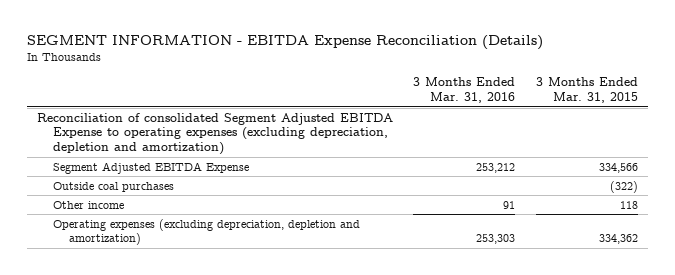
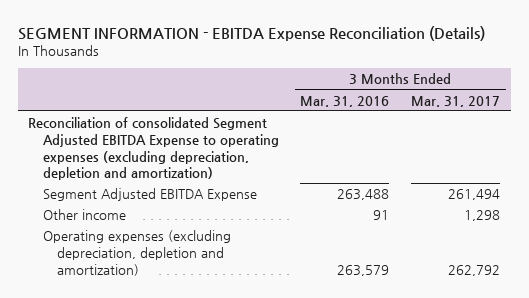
- | 3 Months Ended Mar. 31, 2016 | 3 Months Ended Mar. 31, 2015
+ | 3 Months Ended Mar. 31, 2016 | 3 Months Ended Mar. 31, 2017
- Segment Adjusted EBITDA Expense | 253,212 | 334,566
- Outside coal purchases | | (322)
+ Segment Adjusted EBITDA Expense | 263,488 | 261,494
- Operating expenses (excluding depreciation, depletion and amortization) | 253,303 | 334,362
+ Operating expenses (excluding depreciation, depletion and amortization) | 263,579 | 262,792

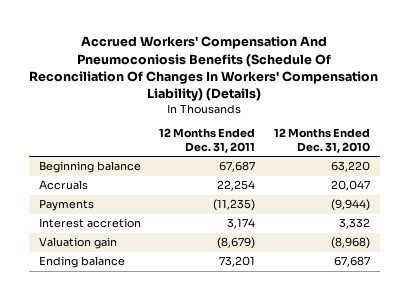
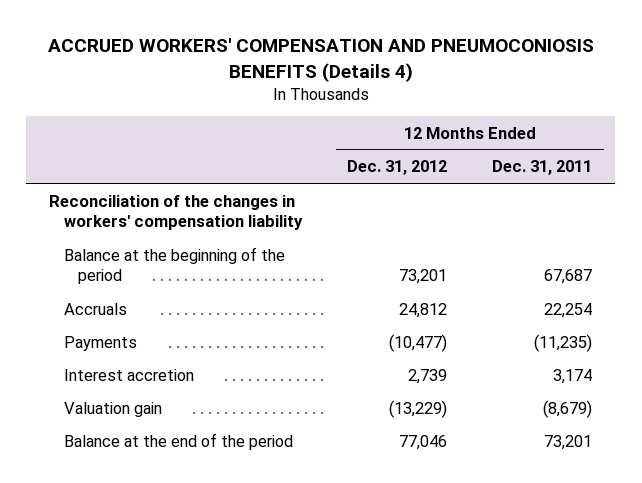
- Accrued Workers' Compensation And Pneumoconiosis Benefits (Schedule Of Reconciliation Of Changes In Workers' Compensation Liability) (Details)
+ ACCRUED WORKERS' COMPENSATION AND PNEUMOCONIOSIS BENEFITS (Details 4)
- | 12 Months Ended Dec. 31, 2011 | 12 Months Ended Dec. 31, 2010
+ | 12 Months Ended Dec. 31, 2012 | 12 Months Ended Dec. 31, 2011
- Beginning balance | 67,687 | 63,220
+ Reconciliation of the changes in workers' compensation liability
+ Balance at the beginning of the period | 73,201 | 67,687
- Ending balance | 73,201 | 67,687
+ Balance at the end of the period | 77,046 | 73,201

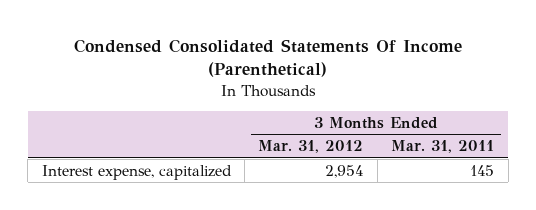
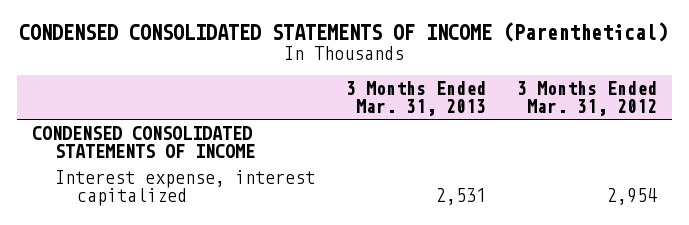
- Condensed Consolidated Statements Of Income (Parenthetical)
+ CONDENSED CONSOLIDATED STATEMENTS OF INCOME (Parenthetical)
- | 3 Months Ended Mar. 31, 2012 | 3 Months Ended Mar. 31, 2011
+ | 3 Months Ended Mar. 31, 2013 | 3 Months Ended Mar. 31, 2012
- Interest expense, capitalized | 2,954 | 145
+ CONDENSED CONSOLIDATED STATEMENTS OF INCOME
+ Interest expense, interest capitalized | 2,531 | 2,954

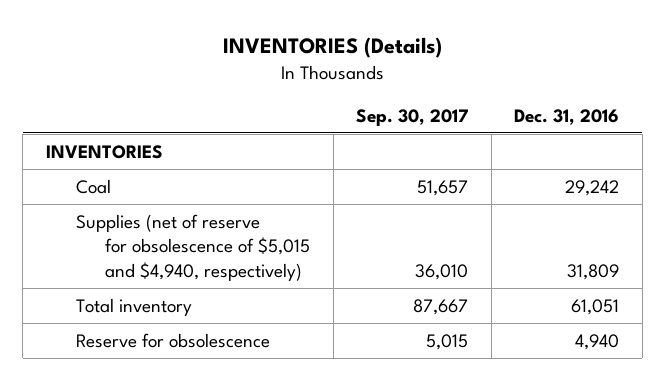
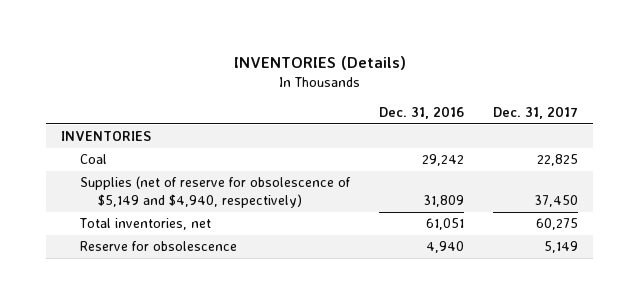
- | Sep. 30, 2017 | Dec. 31, 2016
+ | Dec. 31, 2016 | Dec. 31, 2017
- Supplies (net of reserve for obsolescence of $5,015 and $4,940, respectively) | 36,010 | 31,809
- Total inventory | 87,667 | 61,051
+ Supplies (net of reserve for obsolescence of $5,149 and $4,940, respectively) | 31,809 | 37,450
+ Total inventories, net | 61,051 | 60,275

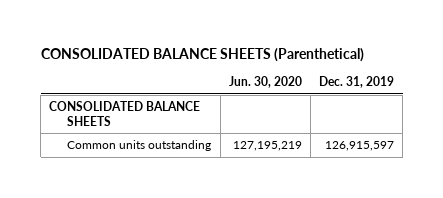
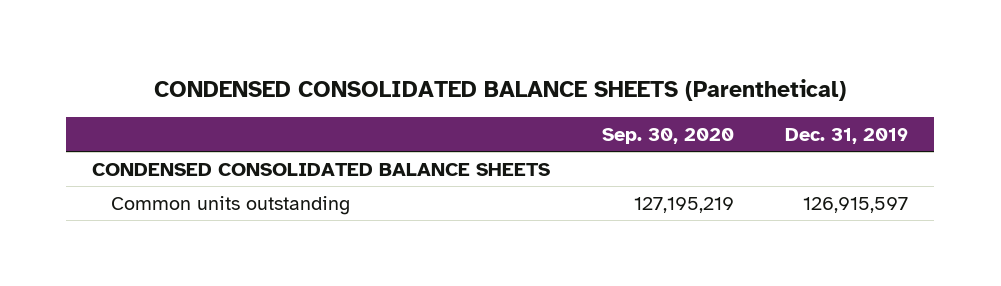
- CONSOLIDATED BALANCE SHEETS (Parenthetical)
+ CONDENSED CONSOLIDATED BALANCE SHEETS (Parenthetical)
- | Jun. 30, 2020 | Dec. 31, 2019
+ | Sep. 30, 2020 | Dec. 31, 2019
- CONSOLIDATED BALANCE SHEETS
+ CONDENSED CONSOLIDATED BALANCE SHEETS

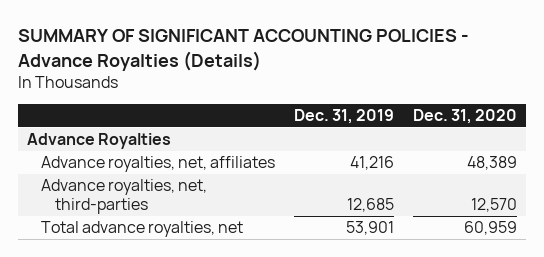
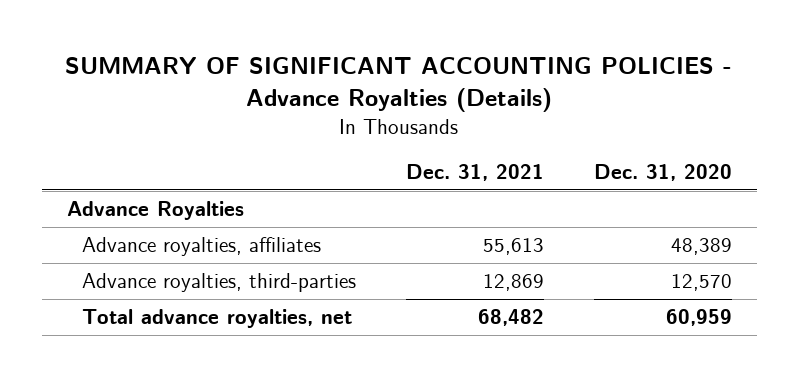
- | Dec. 31, 2019 | Dec. 31, 2020
+ | Dec. 31, 2021 | Dec. 31, 2020
- Advance royalties, net, affiliates | 41,216 | 48,389
- Advance royalties, net, third-parties | 12,685 | 12,570
+ Advance royalties, affiliates | 55,613 | 48,389
+ Advance royalties, third-parties | 12,869 | 12,570

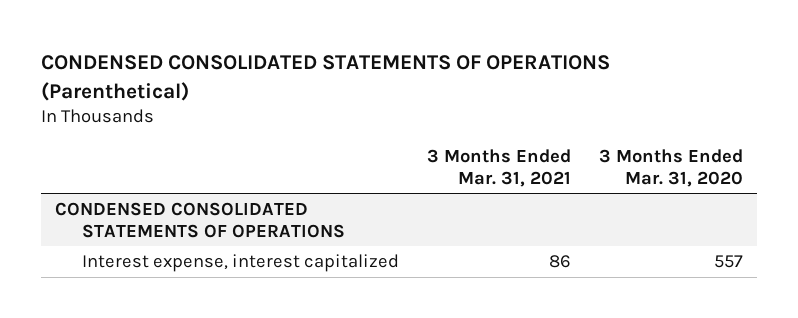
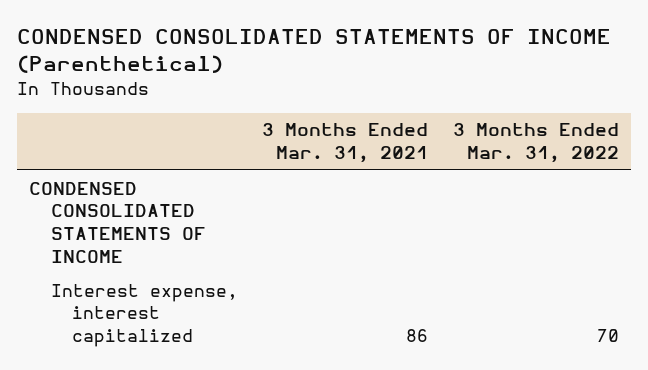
- CONDENSED CONSOLIDATED STATEMENTS OF OPERATIONS (Parenthetical)
+ CONDENSED CONSOLIDATED STATEMENTS OF INCOME (Parenthetical)
- | 3 Months Ended Mar. 31, 2021 | 3 Months Ended Mar. 31, 2020
+ | 3 Months Ended Mar. 31, 2021 | 3 Months Ended Mar. 31, 2022
- CONDENSED CONSOLIDATED STATEMENTS OF OPERATIONS
+ CONDENSED CONSOLIDATED STATEMENTS OF INCOME

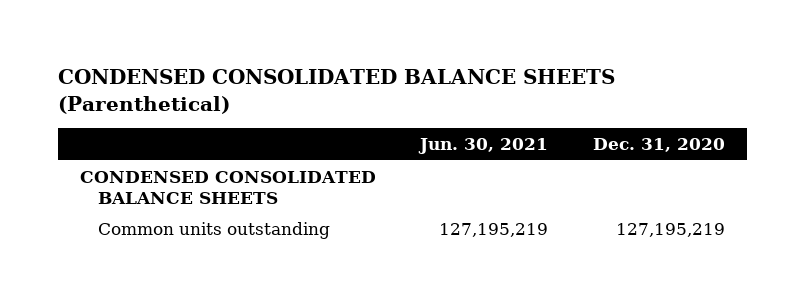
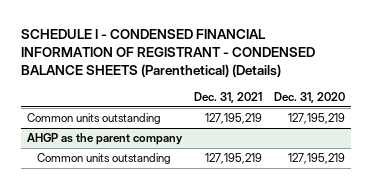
- CONDENSED CONSOLIDATED BALANCE SHEETS (Parenthetical)
+ SCHEDULE I - CONDENSED FINANCIAL INFORMATION OF REGISTRANT - CONDENSED BALANCE SHEETS (Parenthetical) (Details)
- | Jun. 30, 2021 | Dec. 31, 2020
+ | Dec. 31, 2021 | Dec. 31, 2020
- CONDENSED CONSOLIDATED BALANCE SHEETS
+ AHGP as the parent company
+ Common units outstanding | 127,195,219 | 127,195,219

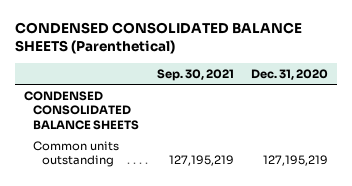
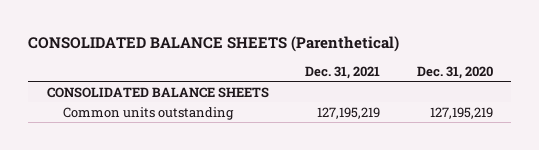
- CONDENSED CONSOLIDATED BALANCE SHEETS (Parenthetical)
+ CONSOLIDATED BALANCE SHEETS (Parenthetical)
- | Sep. 30, 2021 | Dec. 31, 2020
+ | Dec. 31, 2021 | Dec. 31, 2020
- CONDENSED CONSOLIDATED BALANCE SHEETS
+ CONSOLIDATED BALANCE SHEETS

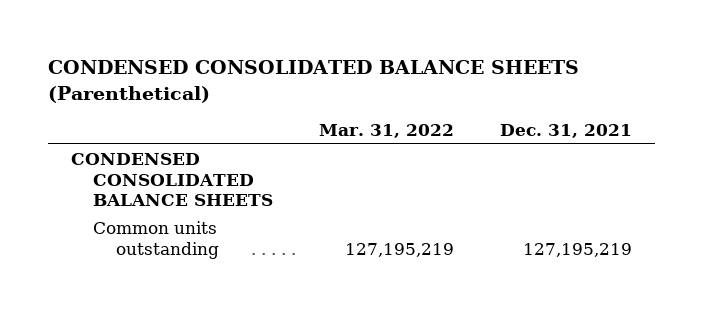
- CONSOLIDATED BALANCE SHEETS (Parenthetical)
+ CONDENSED CONSOLIDATED BALANCE SHEETS (Parenthetical)
- | Dec. 31, 2021 | Dec. 31, 2020
+ | Mar. 31, 2022 | Dec. 31, 2021
- CONSOLIDATED BALANCE SHEETS
+ CONDENSED CONSOLIDATED BALANCE SHEETS

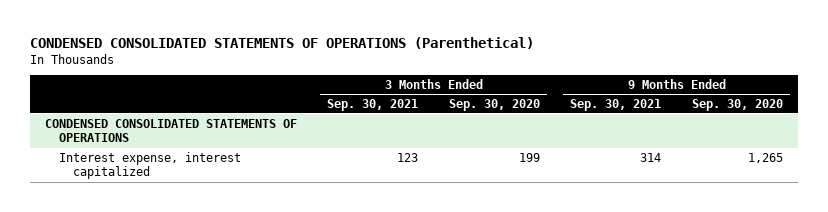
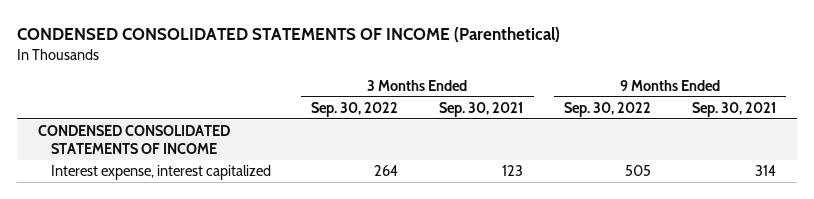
- CONDENSED CONSOLIDATED STATEMENTS OF OPERATIONS (Parenthetical)
+ CONDENSED CONSOLIDATED STATEMENTS OF INCOME (Parenthetical)
- | 3 Months Ended Sep. 30, 2021 | 3 Months Ended Sep. 30, 2020 | 9 Months Ended Sep. 30, 2021 | 9 Months Ended Sep. 30, 2020
+ | 3 Months Ended Sep. 30, 2022 | 3 Months Ended Sep. 30, 2021 | 9 Months Ended Sep. 30, 2022 | 9 Months Ended Sep. 30, 2021
- CONDENSED CONSOLIDATED STATEMENTS OF OPERATIONS
+ CONDENSED CONSOLIDATED STATEMENTS OF INCOME

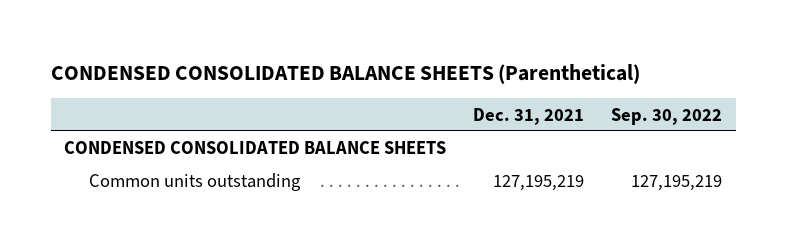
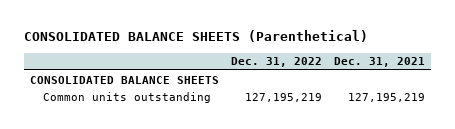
- CONDENSED CONSOLIDATED BALANCE SHEETS (Parenthetical)
+ CONSOLIDATED BALANCE SHEETS (Parenthetical)
- | Dec. 31, 2021 | Sep. 30, 2022
+ | Dec. 31, 2022 | Dec. 31, 2021
- CONDENSED CONSOLIDATED BALANCE SHEETS
+ CONSOLIDATED BALANCE SHEETS

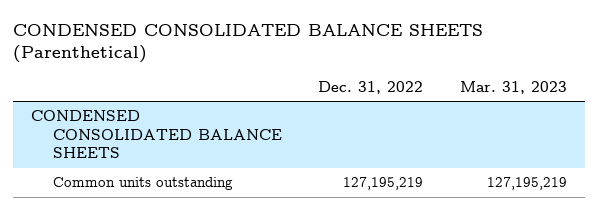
- CONSOLIDATED BALANCE SHEETS (Parenthetical)
+ CONDENSED CONSOLIDATED BALANCE SHEETS (Parenthetical)
- | Dec. 31, 2022 | Dec. 31, 2021
+ | Dec. 31, 2022 | Mar. 31, 2023
- CONSOLIDATED BALANCE SHEETS
+ CONDENSED CONSOLIDATED BALANCE SHEETS

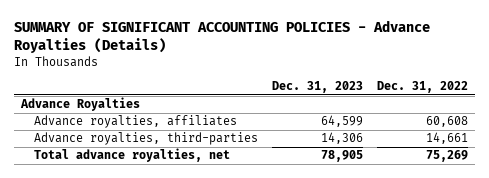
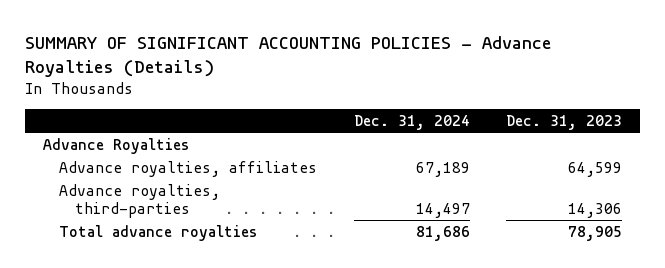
- | Dec. 31, 2023 | Dec. 31, 2022
+ | Dec. 31, 2024 | Dec. 31, 2023
- Total advance royalties, net | 78,905 | 75,269
+ Total advance royalties | 81,686 | 78,905

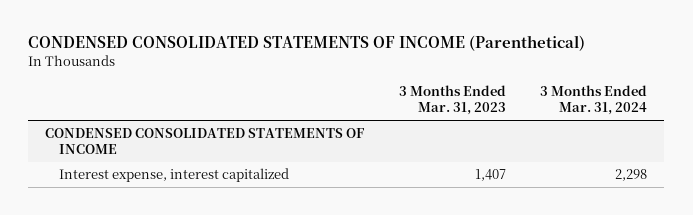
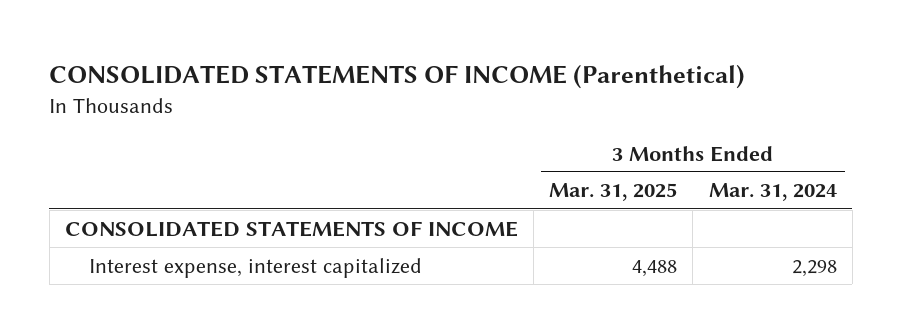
- CONDENSED CONSOLIDATED STATEMENTS OF INCOME (Parenthetical)
+ CONSOLIDATED STATEMENTS OF INCOME (Parenthetical)
- | 3 Months Ended Mar. 31, 2023 | 3 Months Ended Mar. 31, 2024
+ | 3 Months Ended Mar. 31, 2025 | 3 Months Ended Mar. 31, 2024
- CONDENSED CONSOLIDATED STATEMENTS OF INCOME
+ CONSOLIDATED STATEMENTS OF INCOME

